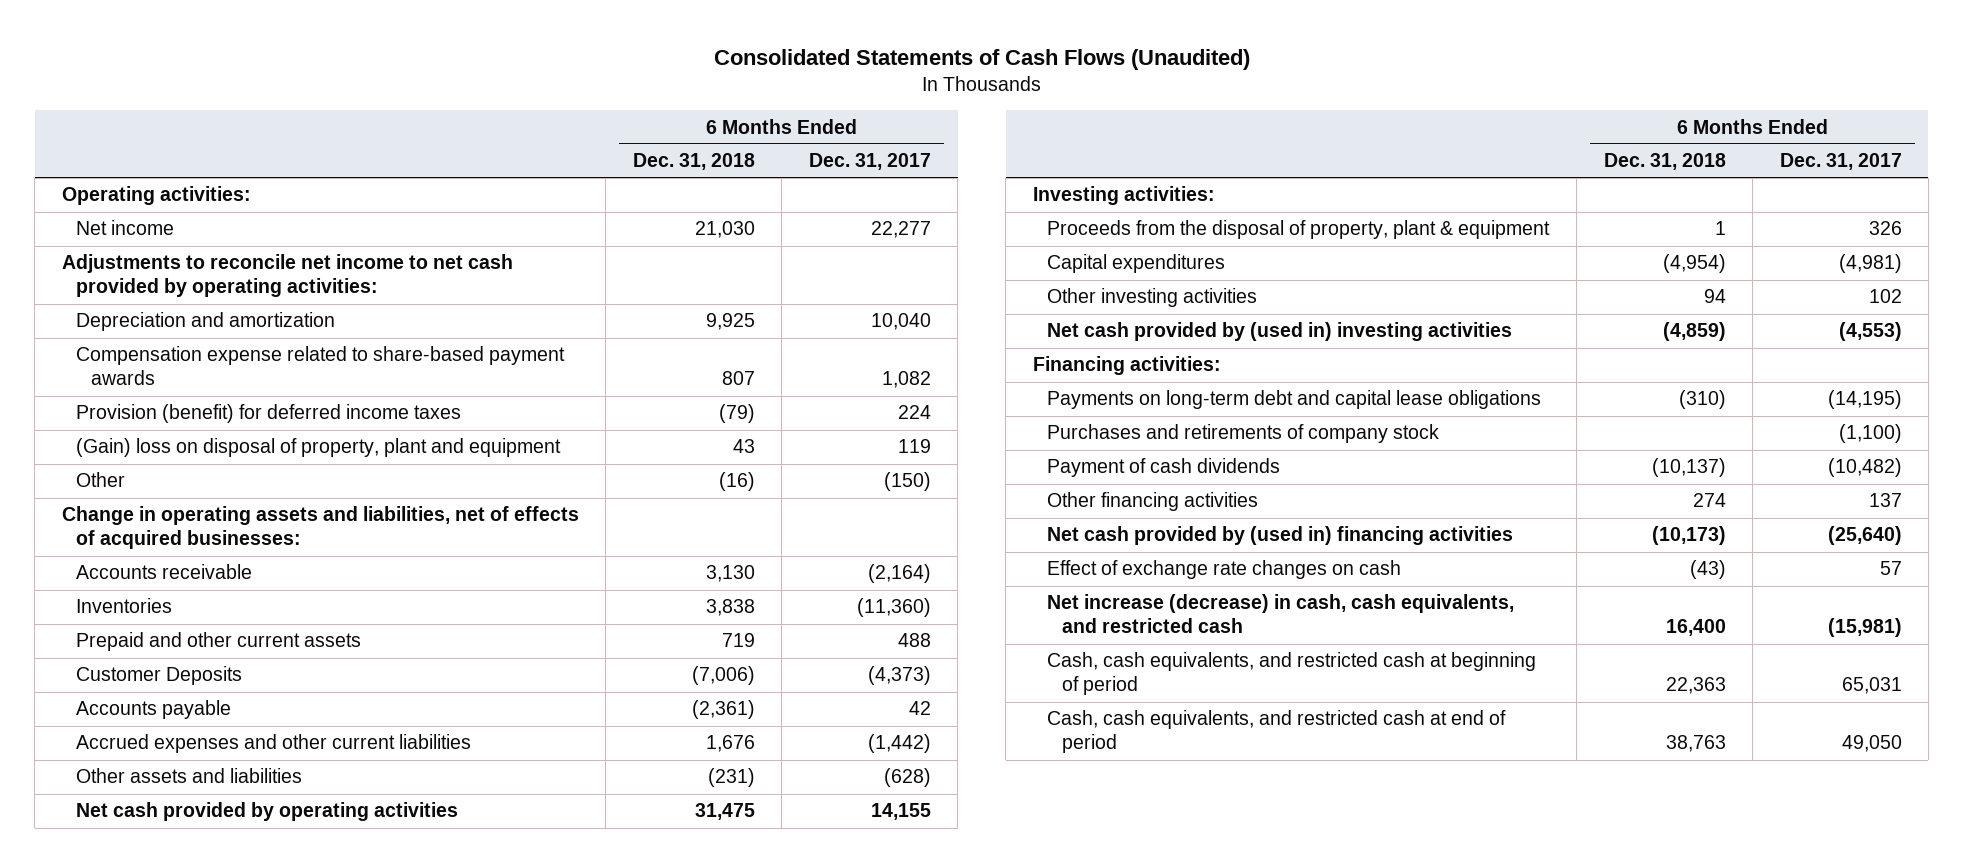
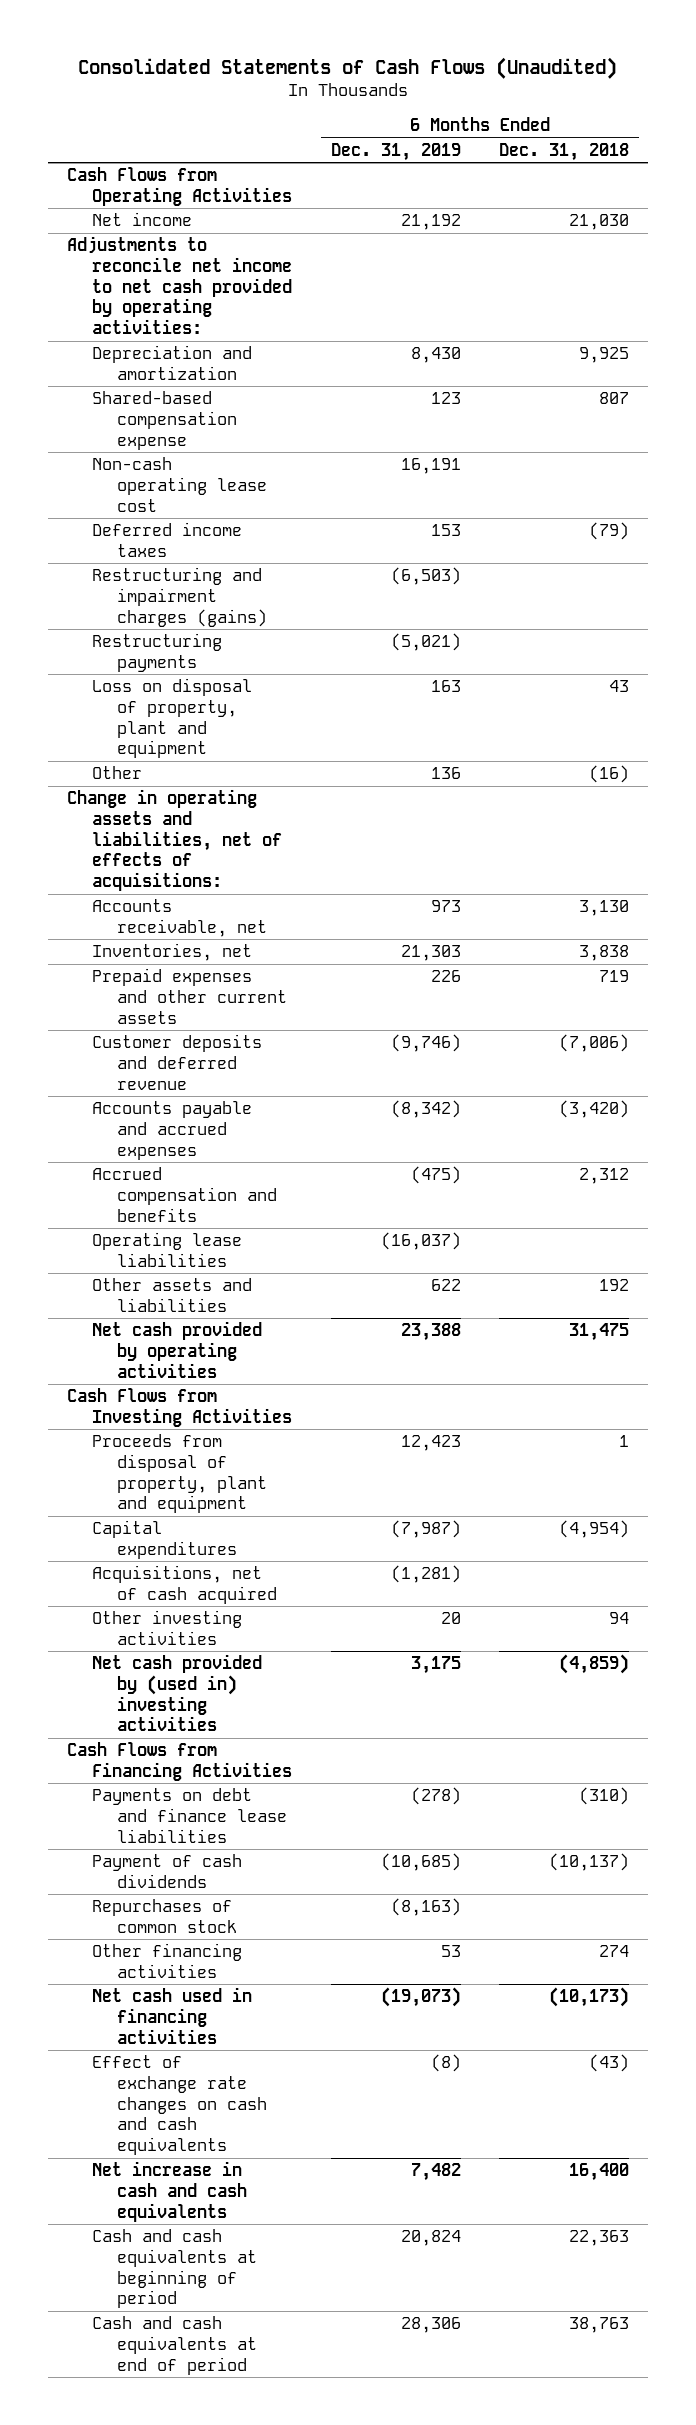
- | 6 Months Ended Dec. 31, 2018 | 6 Months Ended Dec. 31, 2017
+ | 6 Months Ended Dec. 31, 2019 | 6 Months Ended Dec. 31, 2018
- Operating activities:
+ Cash Flows from Operating Activities
- Compensation expense related to share-based payment awards | 807 | 1,082
- Provision (benefit) for deferred income taxes | (79) | 224
- (Gain) loss on disposal of property, plant and equipment | 43 | 119
+ Shared-based compensation expense | 123 | 807
+ Non-cash operating lease cost | 16,191 |
+ Deferred income taxes | 153 | (79)
+ Restructuring and impairment charges (gains) | (6,503) |
+ Restructuring payments | (5,021) |
+ Loss on disposal of property, plant and equipment | 163 | 43
- Change in operating assets and liabilities, net of effects of acquired businesses:
- Accounts receivable | 3,130 | (2,164)
- Inventories | 3,838 | (11,360)
- Prepaid and other current assets | 719 | 488
- Customer Deposits | (7,006) | (4,373)
- Accounts payable | (2,361) | 42
- Accrued expenses and other current liabilities | 1,676 | (1,442)
- Other assets and liabilities | (231) | (628)
+ Change in operating assets and liabilities, net of effects of acquisitions:
+ Accounts receivable, net | 973 | 3,130
+ Inventories, net | 21,303 | 3,838
+ Prepaid expenses and other current assets | 226 | 719
+ Customer deposits and deferred revenue | (9,746) | (7,006)
+ Accounts payable and accrued expenses | (8,342) | (3,420)
+ Accrued compensation and benefits | (475) | 2,312
+ Operating lease liabilities | (16,037) |
+ Other assets and liabilities | 622 | 192
- Investing activities:
- Proceeds from the disposal of property, plant & equipment | 1 | 326
+ Cash Flows from Investing Activities
+ Proceeds from disposal of property, plant and equipment | 12,423 | 1
+ Acquisitions, net of cash acquired | (1,281) |
- Financing activities:
- Payments on long-term debt and capital lease obligations | (310) | (14,195)
- Purchases and retirements of company stock | | (1,100)
+ Cash Flows from Financing Activities
+ Payments on debt and finance lease liabilities | (278) | (310)
+ Repurchases of common stock | (8,163) |
- Net cash provided by (used in) financing activities | (10,173) | (25,640)
- Effect of exchange rate changes on cash | (43) | 57
- Net increase (decrease) in cash, cash equivalents, and restricted cash | 16,400 | (15,981)
- Cash, cash equivalents, and restricted cash at beginning of period | 22,363 | 65,031
- Cash, cash equivalents, and restricted cash at end of period | 38,763 | 49,050
+ Net cash used in financing activities | (19,073) | (10,173)
+ Effect of exchange rate changes on cash and cash equivalents | (8) | (43)
+ Net increase in cash and cash equivalents | 7,482 | 16,400
+ Cash and cash equivalents at beginning of period | 20,824 | 22,363
+ Cash and cash equivalents at end of period | 28,306 | 38,763

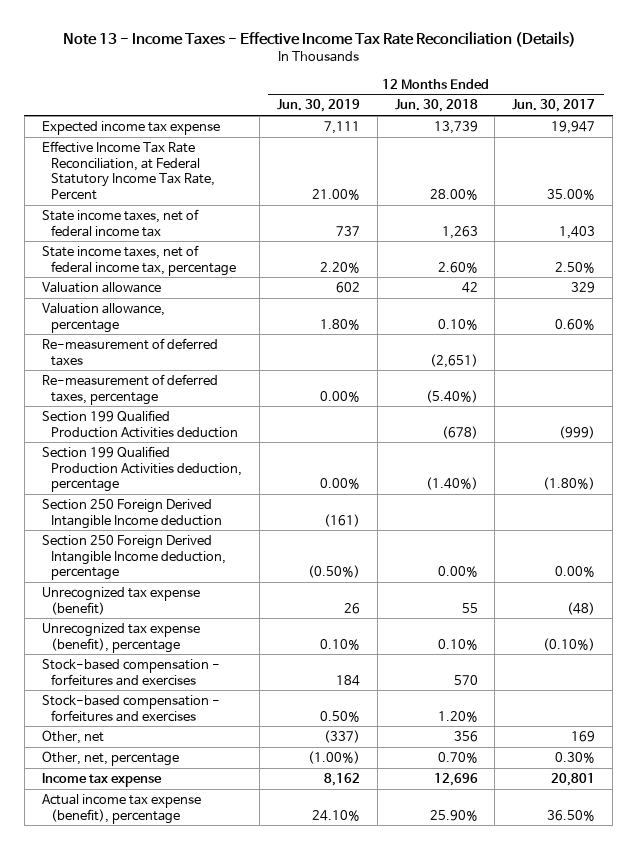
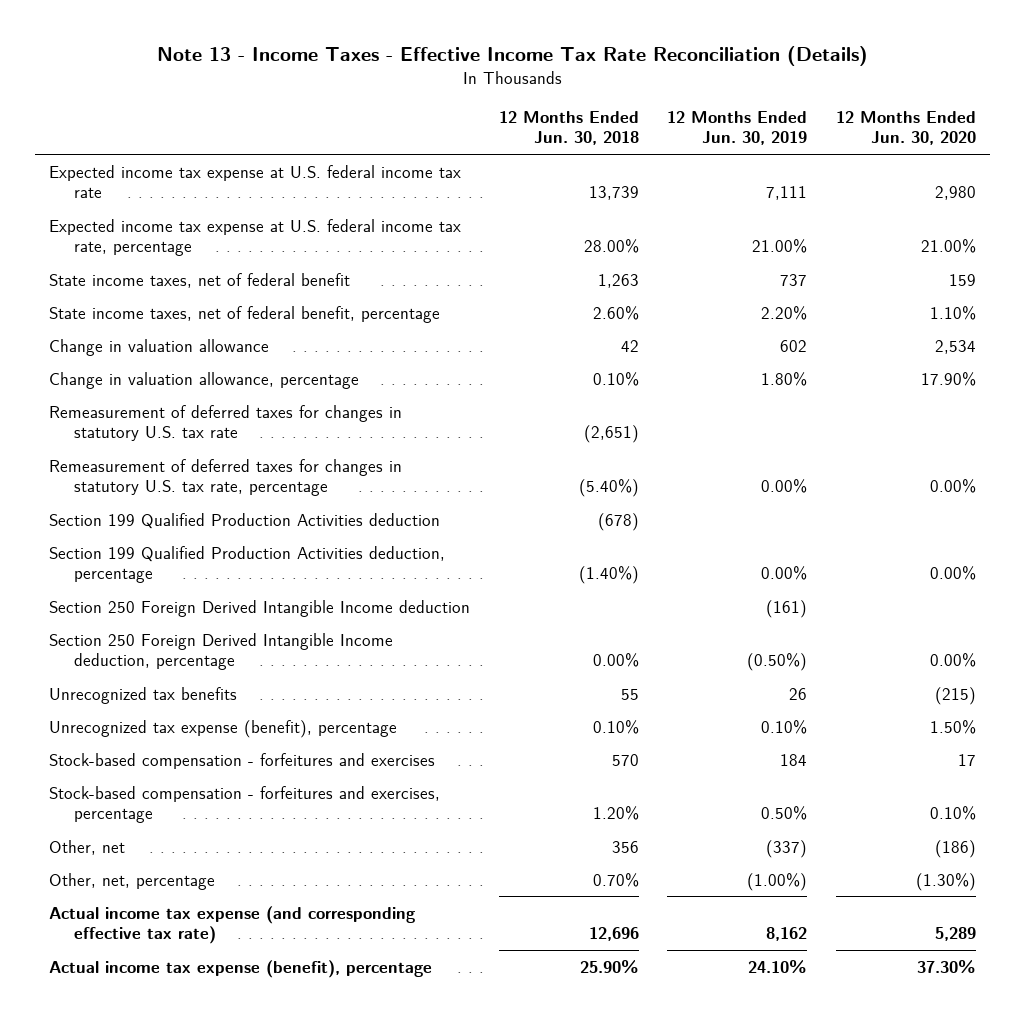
- | 12 Months Ended Jun. 30, 2019 | 12 Months Ended Jun. 30, 2018 | 12 Months Ended Jun. 30, 2017
+ | 12 Months Ended Jun. 30, 2018 | 12 Months Ended Jun. 30, 2019 | 12 Months Ended Jun. 30, 2020
- Expected income tax expense | 7,111 | 13,739 | 19,947
- Effective Income Tax Rate Reconciliation, at Federal Statutory Income Tax Rate, Percent | 21.00% | 28.00% | 35.00%
- State income taxes, net of federal income tax | 737 | 1,263 | 1,403
- State income taxes, net of federal income tax, percentage | 2.20% | 2.60% | 2.50%
- Valuation allowance | 602 | 42 | 329
- Valuation allowance, percentage | 1.80% | 0.10% | 0.60%
- Re-measurement of deferred taxes | | (2,651) |
- Re-measurement of deferred taxes, percentage | 0.00% | (5.40%) |
+ Expected income tax expense at U.S. federal income tax rate | 13,739 | 7,111 | 2,980
+ Expected income tax expense at U.S. federal income tax rate, percentage | 28.00% | 21.00% | 21.00%
+ State income taxes, net of federal benefit | 1,263 | 737 | 159
+ State income taxes, net of federal benefit, percentage | 2.60% | 2.20% | 1.10%
+ Change in valuation allowance | 42 | 602 | 2,534
+ Change in valuation allowance, percentage | 0.10% | 1.80% | 17.90%
+ Remeasurement of deferred taxes for changes in statutory U.S. tax rate | (2,651) | |
+ Remeasurement of deferred taxes for changes in statutory U.S. tax rate, percentage | (5.40%) | 0.00% | 0.00%
- Unrecognized tax expense (benefit) | 26 | 55 | (48)
+ Unrecognized tax benefits | 55 | 26 | (215)
- Stock-based compensation - forfeitures and exercises | 0.50% | 1.20% |
+ Stock-based compensation - forfeitures and exercises, percentage | 1.20% | 0.50% | 0.10%
- Income tax expense | 8,162 | 12,696 | 20,801
+ Actual income tax expense (and corresponding effective tax rate) | 12,696 | 8,162 | 5,289

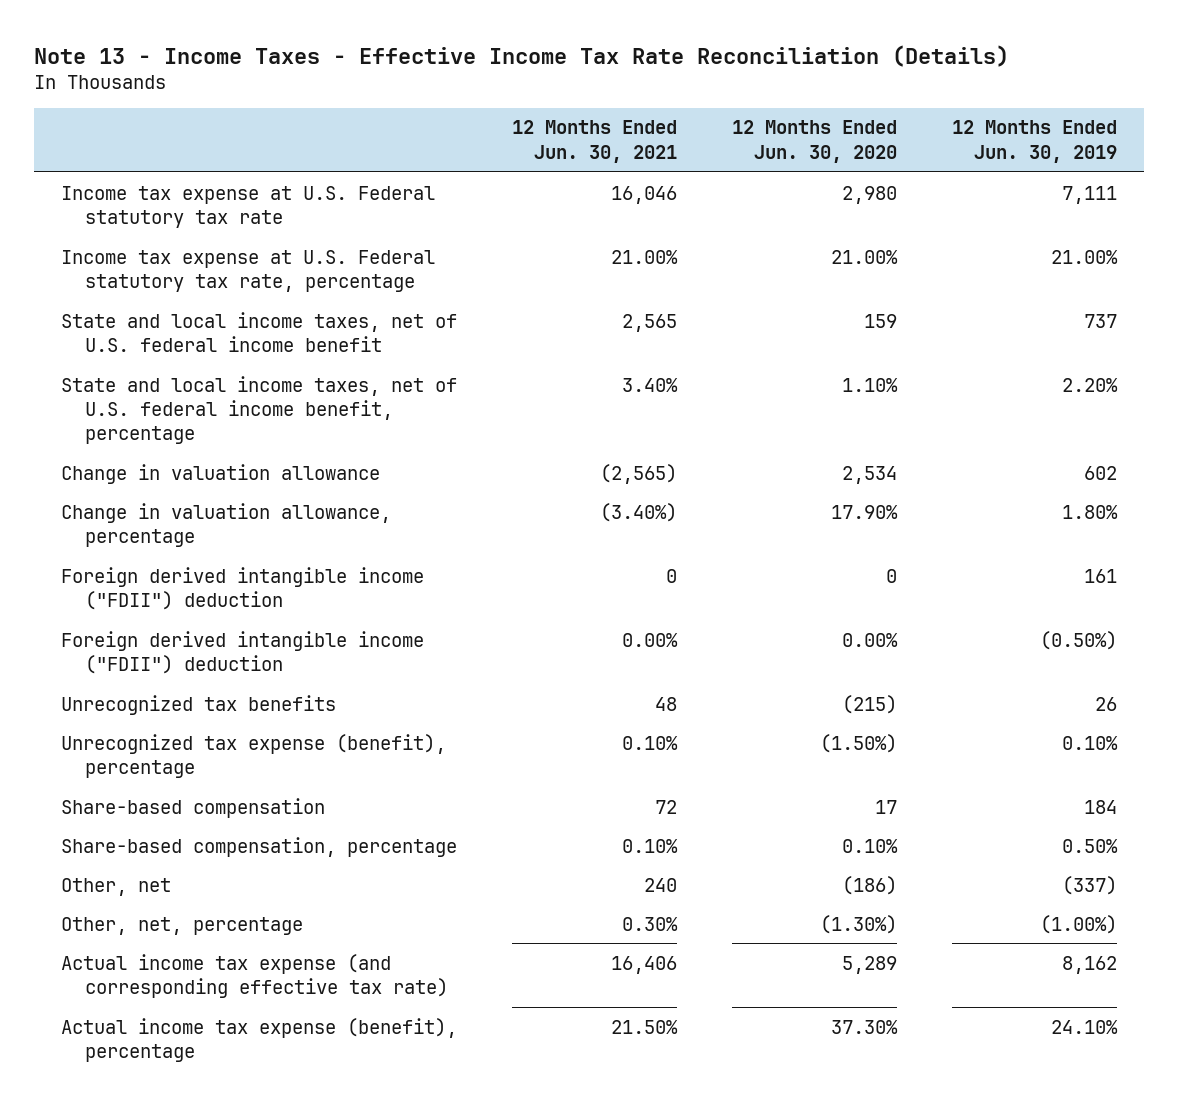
- | 12 Months Ended Jun. 30, 2018 | 12 Months Ended Jun. 30, 2019 | 12 Months Ended Jun. 30, 2020
+ | 12 Months Ended Jun. 30, 2021 | 12 Months Ended Jun. 30, 2020 | 12 Months Ended Jun. 30, 2019
- Expected income tax expense at U.S. federal income tax rate | 13,739 | 7,111 | 2,980
- Expected income tax expense at U.S. federal income tax rate, percentage | 28.00% | 21.00% | 21.00%
- State income taxes, net of federal benefit | 1,263 | 737 | 159
- State income taxes, net of federal benefit, percentage | 2.60% | 2.20% | 1.10%
+ Income tax expense at U.S. Federal statutory tax rate | 16,046 | 2,980 | 7,111
+ Income tax expense at U.S. Federal statutory tax rate, percentage | 21.00% | 21.00% | 21.00%
+ State and local income taxes, net of U.S. federal income benefit | 2,565 | 159 | 737
+ State and local income taxes, net of U.S. federal income benefit, percentage | 3.40% | 1.10% | 2.20%
- Remeasurement of deferred taxes for changes in statutory U.S. tax rate | (2,651) | |
- Remeasurement of deferred taxes for changes in statutory U.S. tax rate, percentage | (5.40%) | 0.00% | 0.00%
- Section 199 Qualified Production Activities deduction | (678) | |
- Section 199 Qualified Production Activities deduction, percentage | (1.40%) | 0.00% | 0.00%
- Section 250 Foreign Derived Intangible Income deduction | | (161) |
- Section 250 Foreign Derived Intangible Income deduction, percentage | 0.00% | (0.50%) | 0.00%
+ Foreign derived intangible income ("FDII") deduction | 0 | 0 | 161
+ Foreign derived intangible income ("FDII") deduction | 0.00% | 0.00% | (0.50%)
- Unrecognized tax expense (benefit), percentage | 0.10% | 0.10% | 1.50%
- Stock-based compensation - forfeitures and exercises | 570 | 184 | 17
- Stock-based compensation - forfeitures and exercises, percentage | 1.20% | 0.50% | 0.10%
+ Unrecognized tax expense (benefit), percentage | 0.10% | (1.50%) | 0.10%
+ Share-based compensation | 72 | 17 | 184
+ Share-based compensation, percentage | 0.10% | 0.10% | 0.50%

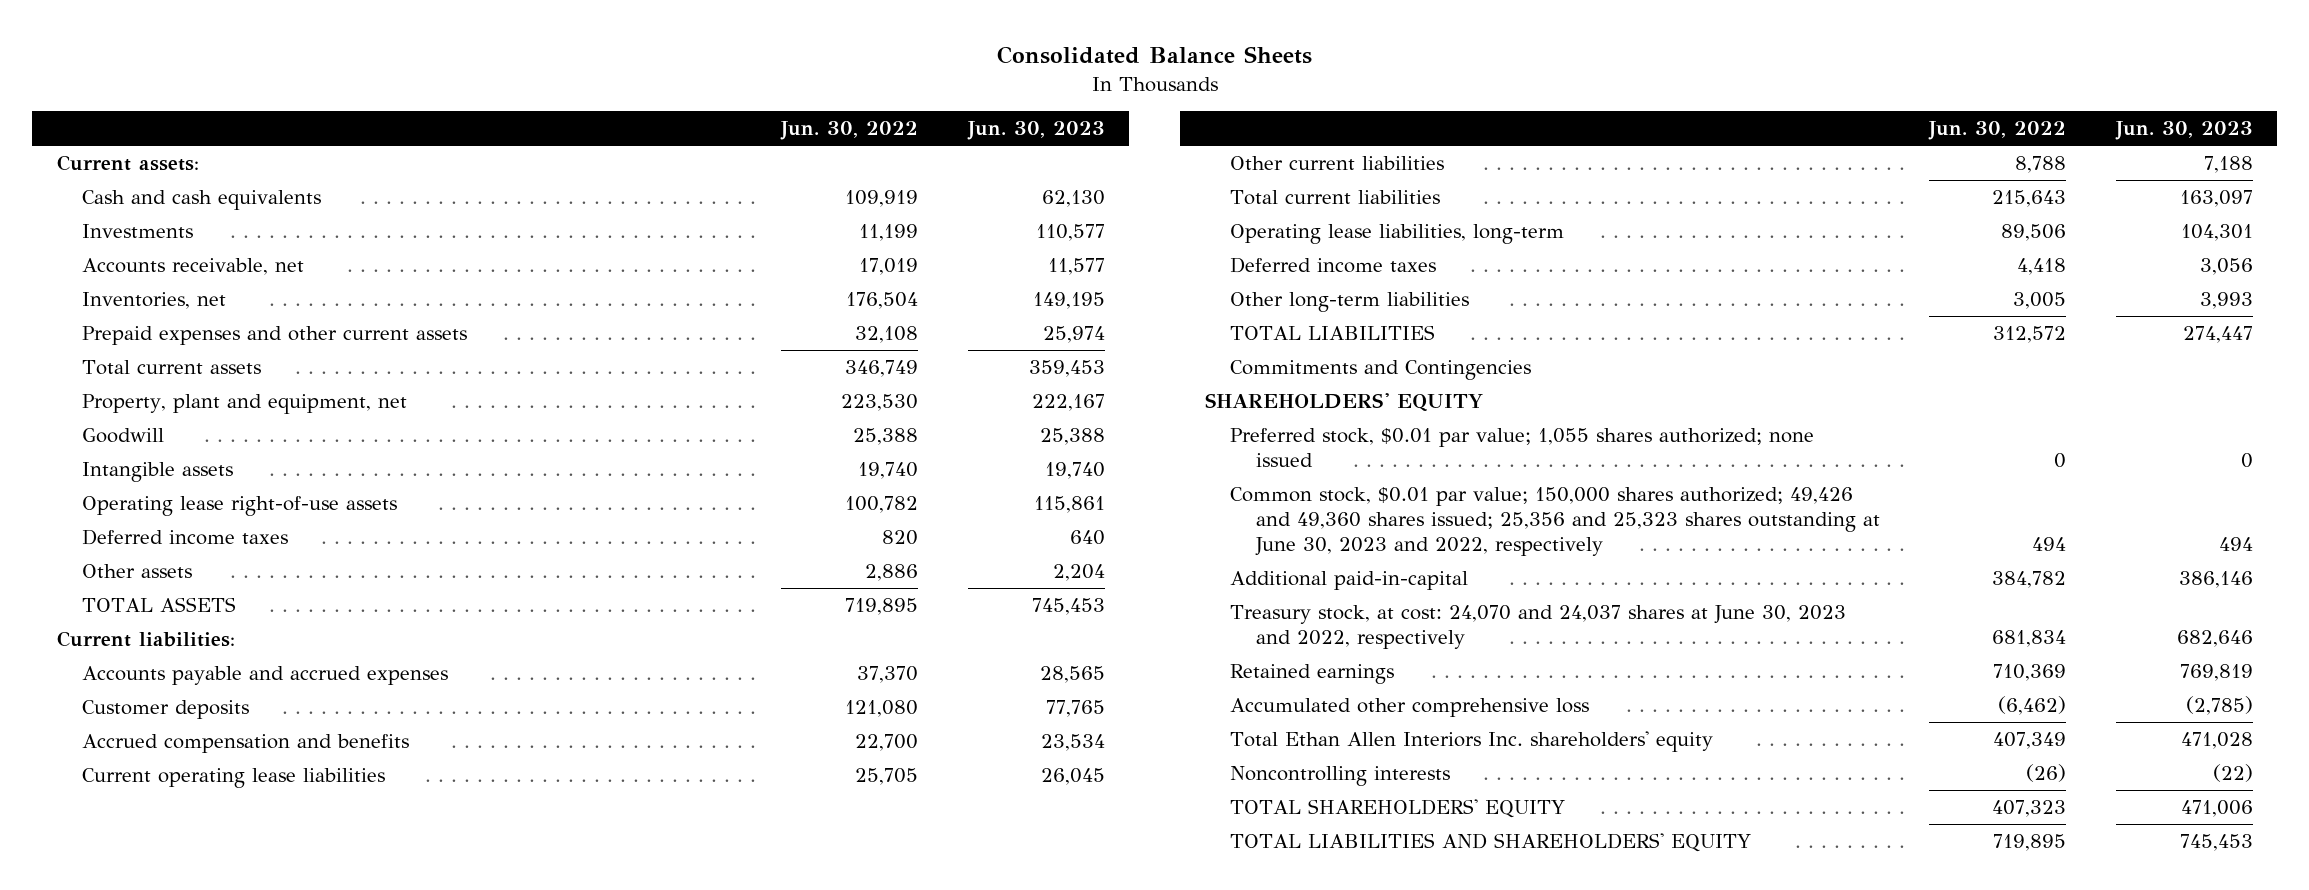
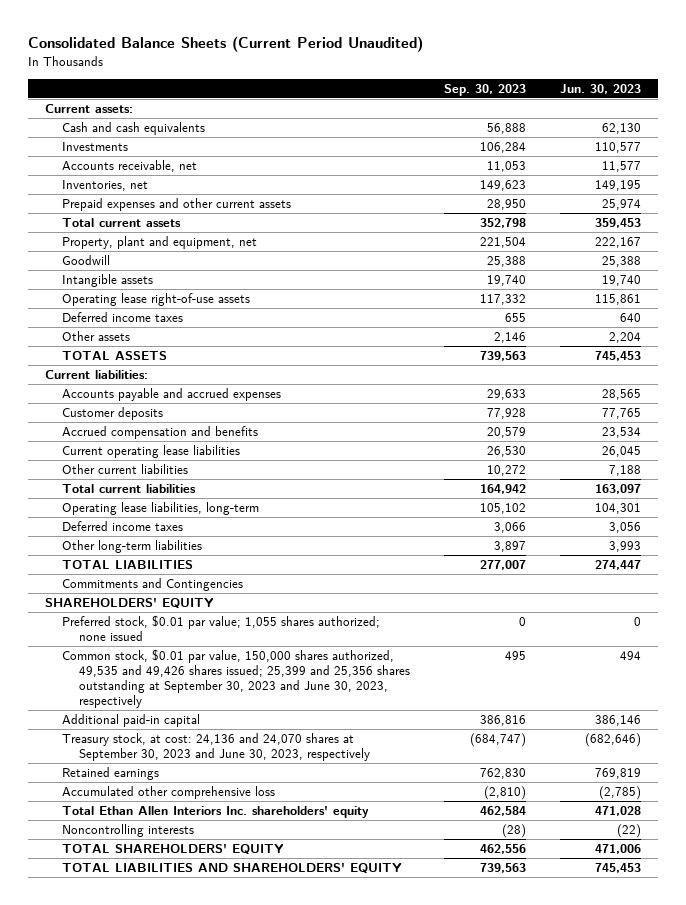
- Consolidated Balance Sheets
+ Consolidated Balance Sheets (Current Period Unaudited)
- | Jun. 30, 2022 | Jun. 30, 2023
+ | Sep. 30, 2023 | Jun. 30, 2023
- Common stock, $0.01 par value; 150,000 shares authorized; 49,426 and 49,360 shares issued; 25,356 and 25,323 shares outstanding at June 30, 2023 and 2022, respectively | 494 | 494
- Additional paid-in-capital | 384,782 | 386,146
- Treasury stock, at cost: 24,070 and 24,037 shares at June 30, 2023 and 2022, respectively | 681,834 | 682,646
+ Common stock, $0.01 par value, 150,000 shares authorized, 49,535 and 49,426 shares issued; 25,399 and 25,356 shares outstanding at September 30, 2023 and June 30, 2023, respectively | 495 | 494
+ Additional paid-in capital | 386,816 | 386,146
+ Treasury stock, at cost: 24,136 and 24,070 shares at September 30, 2023 and June 30, 2023, respectively | (684,747) | (682,646)

